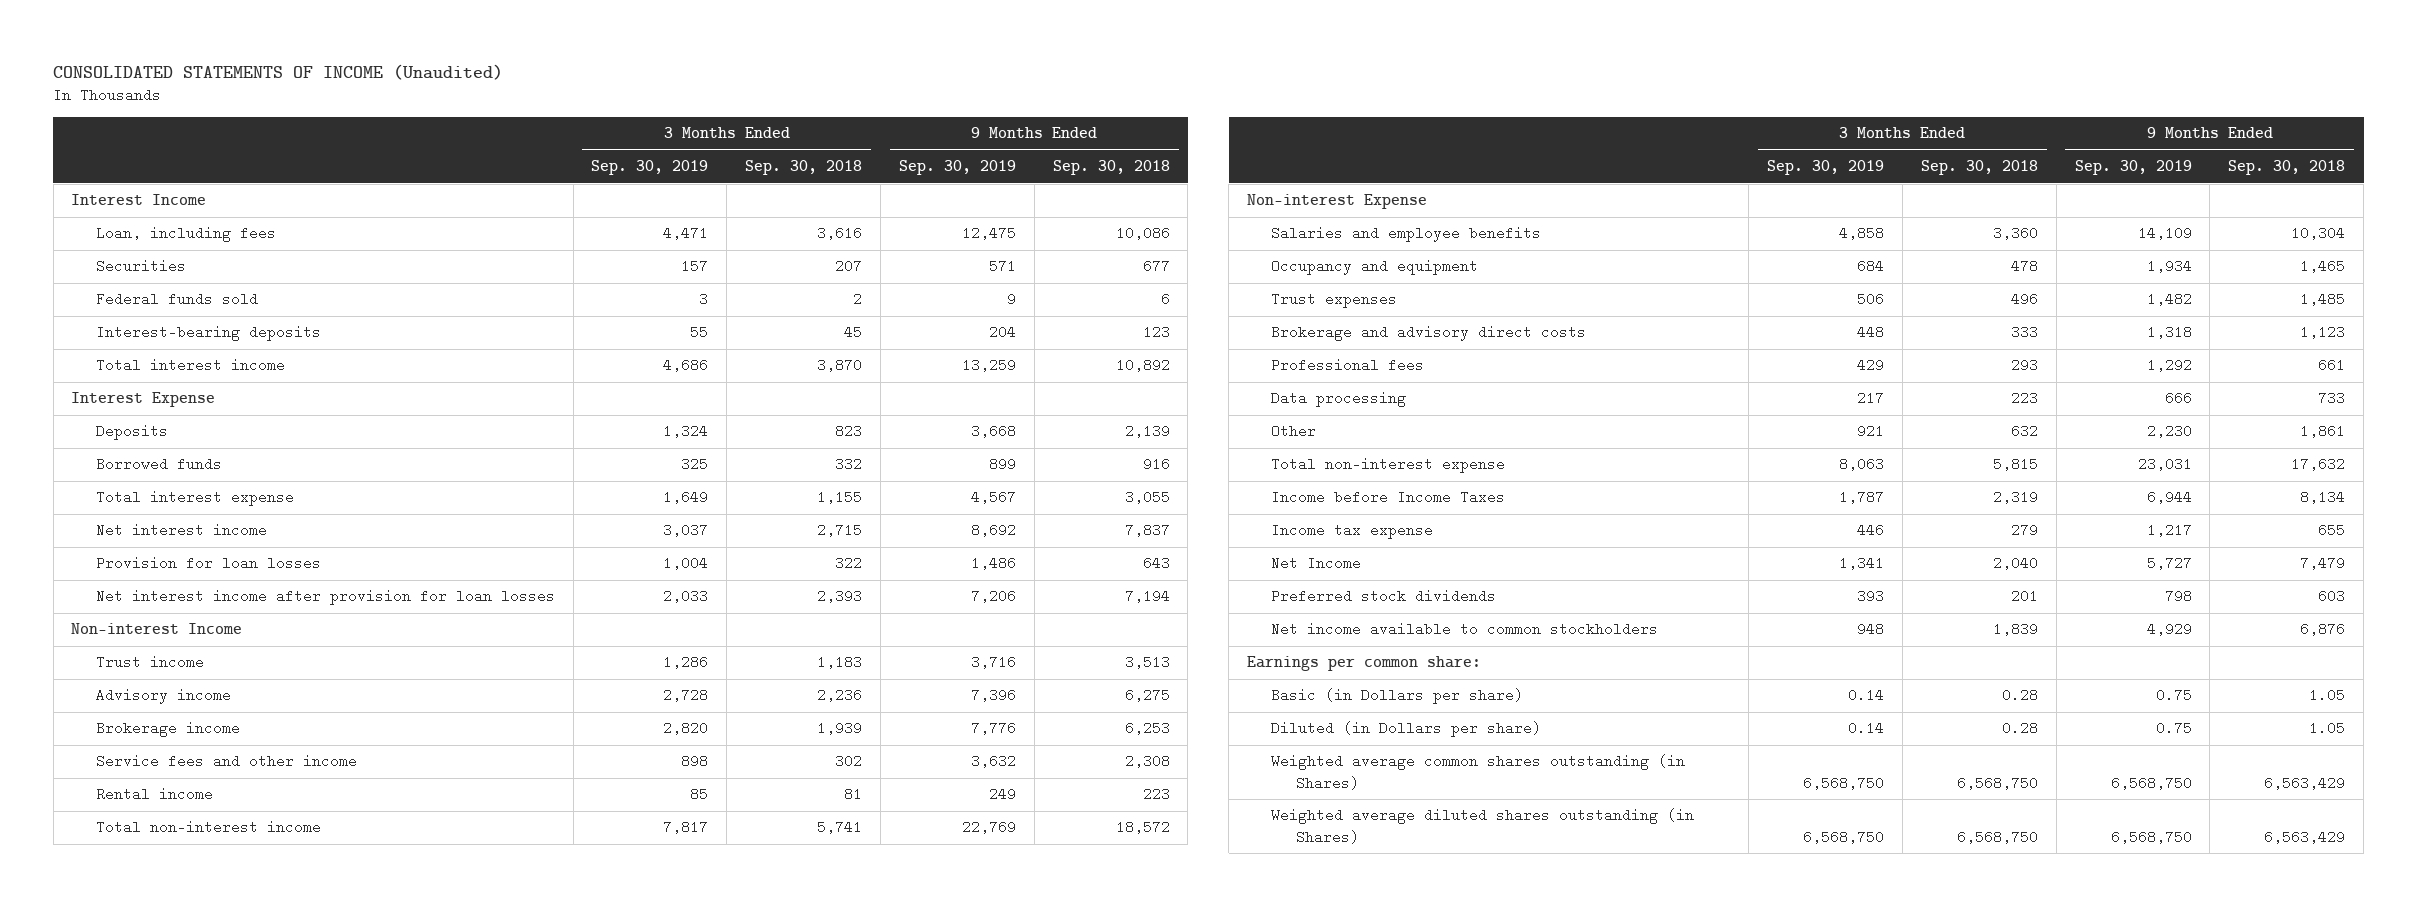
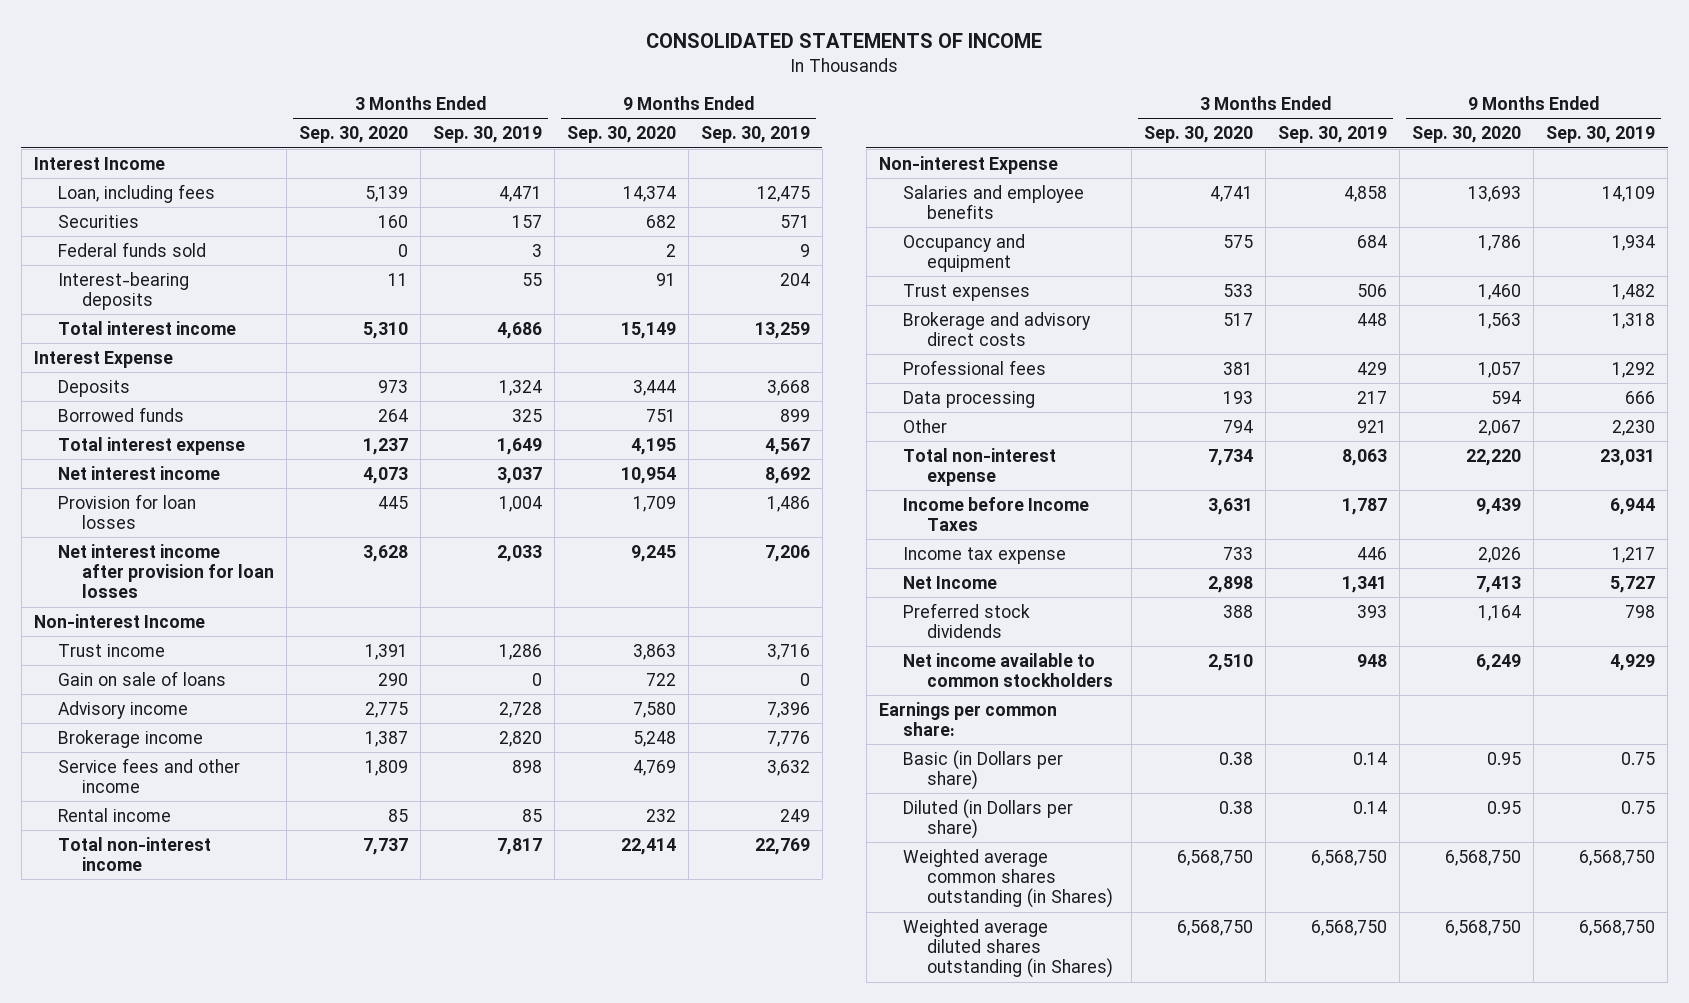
- CONSOLIDATED STATEMENTS OF INCOME (Unaudited)
+ CONSOLIDATED STATEMENTS OF INCOME
- | 3 Months Ended Sep. 30, 2019 | 3 Months Ended Sep. 30, 2018 | 9 Months Ended Sep. 30, 2019 | 9 Months Ended Sep. 30, 2018
+ | 3 Months Ended Sep. 30, 2020 | 3 Months Ended Sep. 30, 2019 | 9 Months Ended Sep. 30, 2020 | 9 Months Ended Sep. 30, 2019
+ Gain on sale of loans | 290 | 0 | 722 | 0

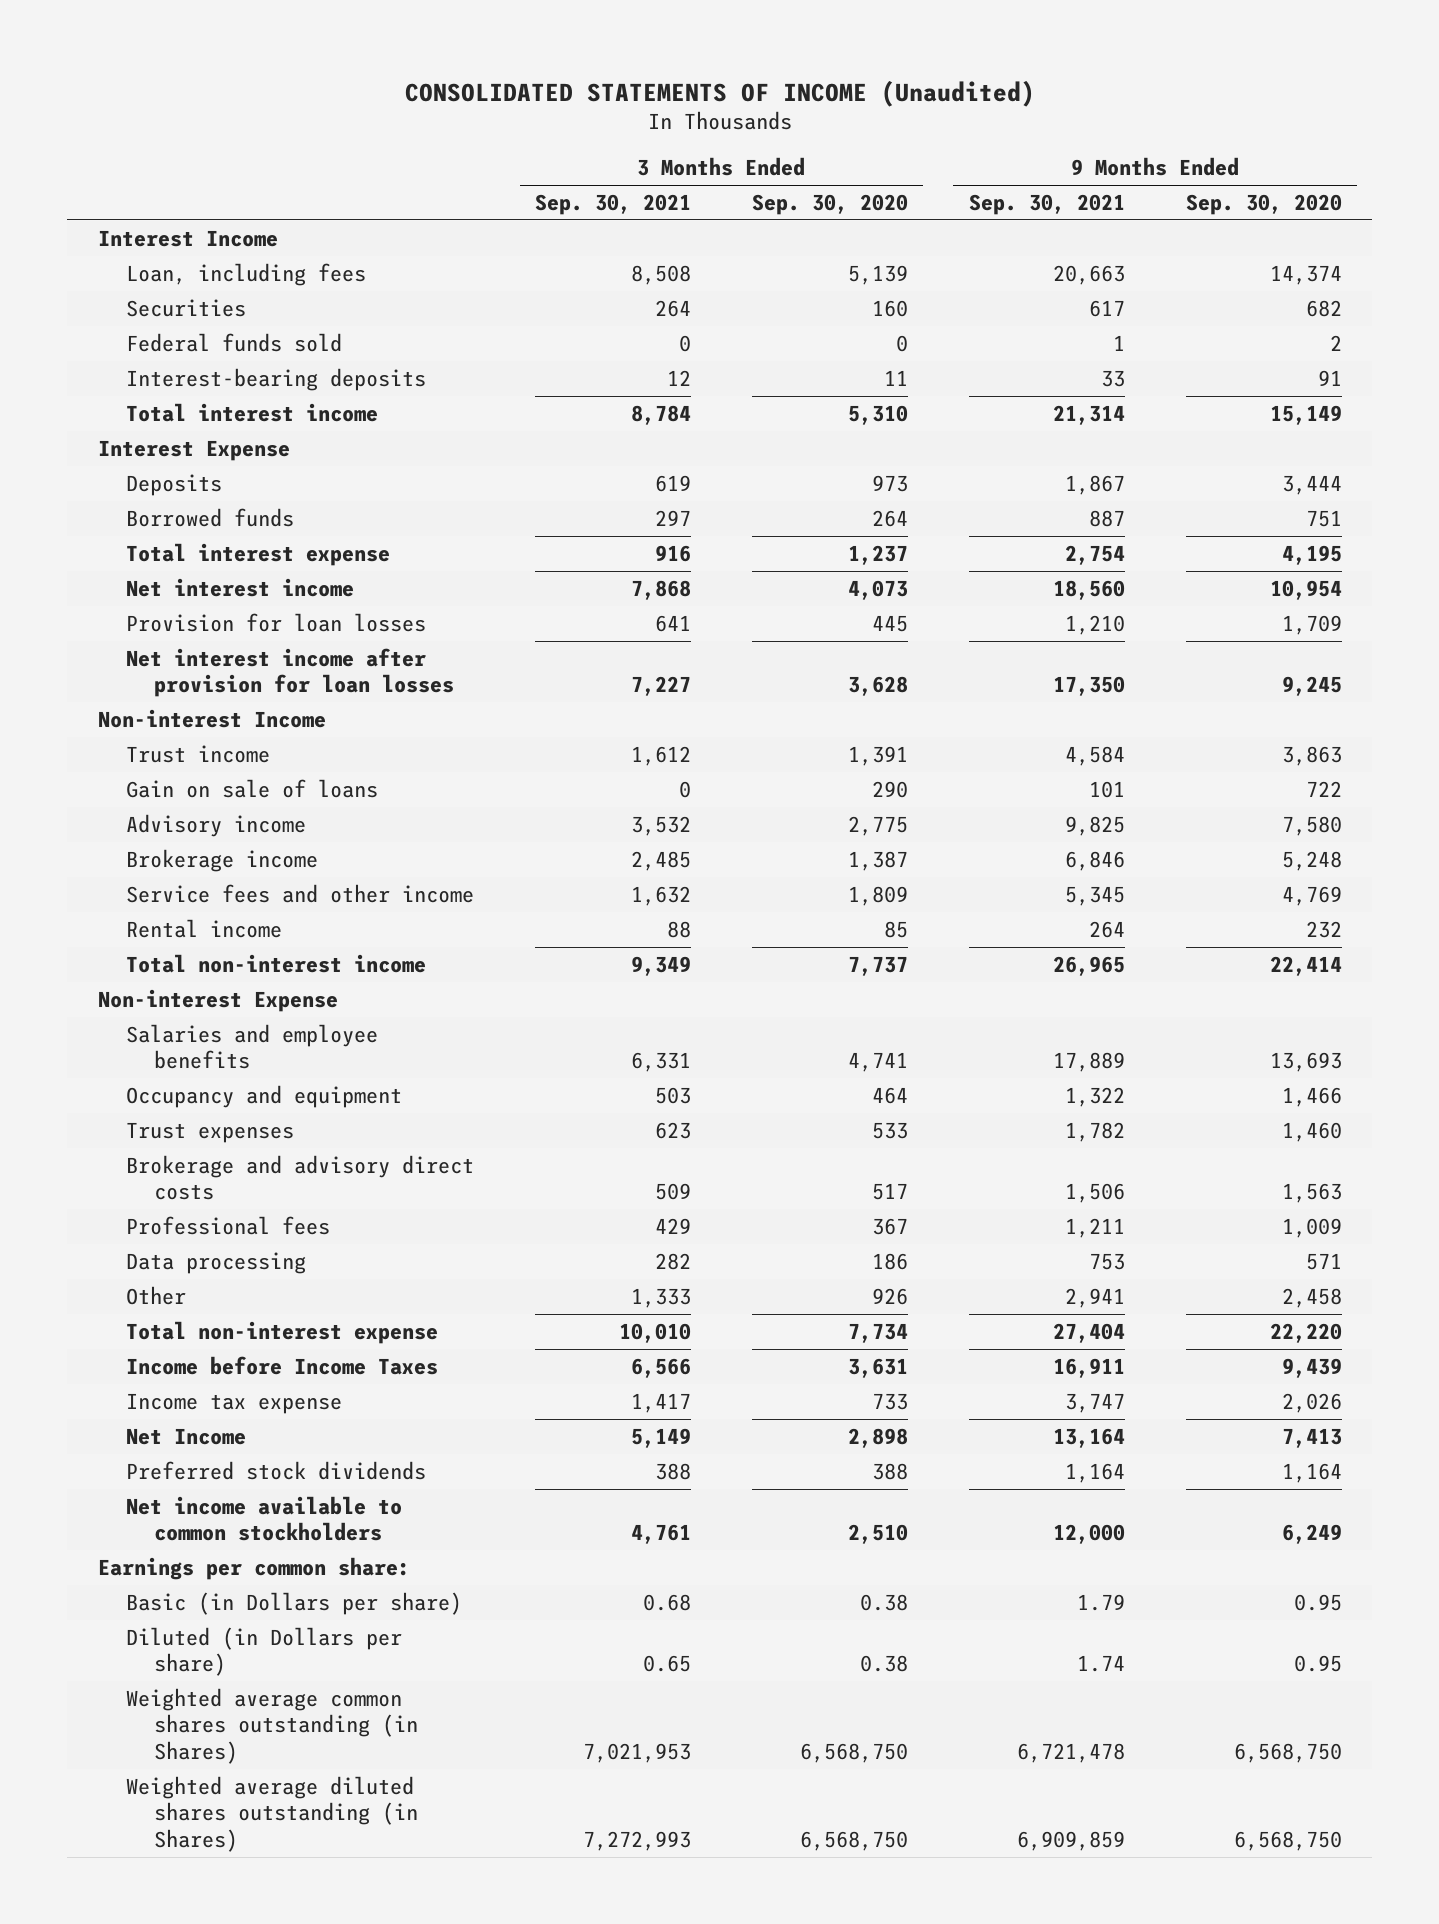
- CONSOLIDATED STATEMENTS OF INCOME
+ CONSOLIDATED STATEMENTS OF INCOME (Unaudited)
- | 3 Months Ended Sep. 30, 2020 | 3 Months Ended Sep. 30, 2019 | 9 Months Ended Sep. 30, 2020 | 9 Months Ended Sep. 30, 2019
+ | 3 Months Ended Sep. 30, 2021 | 3 Months Ended Sep. 30, 2020 | 9 Months Ended Sep. 30, 2021 | 9 Months Ended Sep. 30, 2020
- Occupancy and equipment | 575 | 684 | 1,786 | 1,934
+ Occupancy and equipment | 503 | 464 | 1,322 | 1,466
- Professional fees | 381 | 429 | 1,057 | 1,292
- Data processing | 193 | 217 | 594 | 666
- Other | 794 | 921 | 2,067 | 2,230
+ Professional fees | 429 | 367 | 1,211 | 1,009
+ Data processing | 282 | 186 | 753 | 571
+ Other | 1,333 | 926 | 2,941 | 2,458

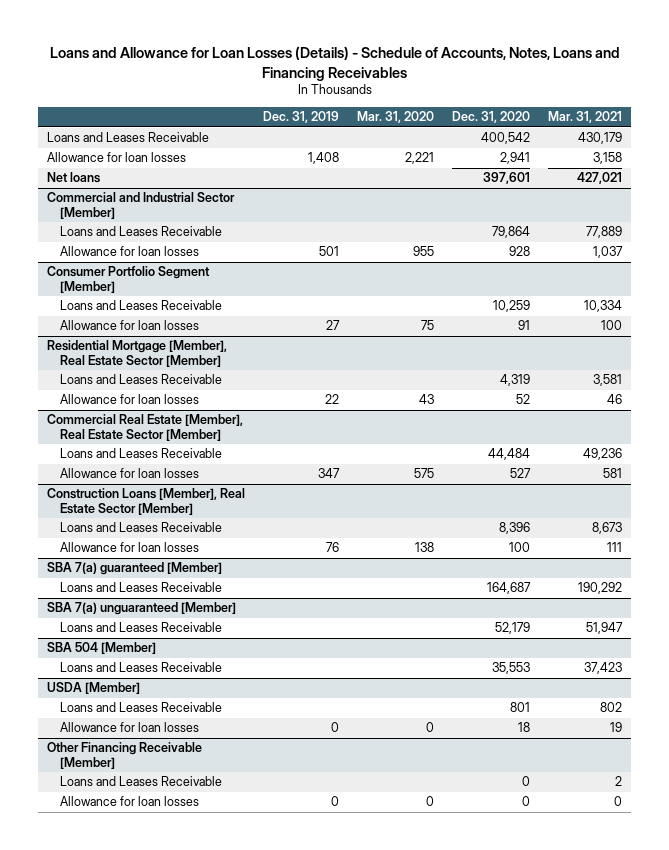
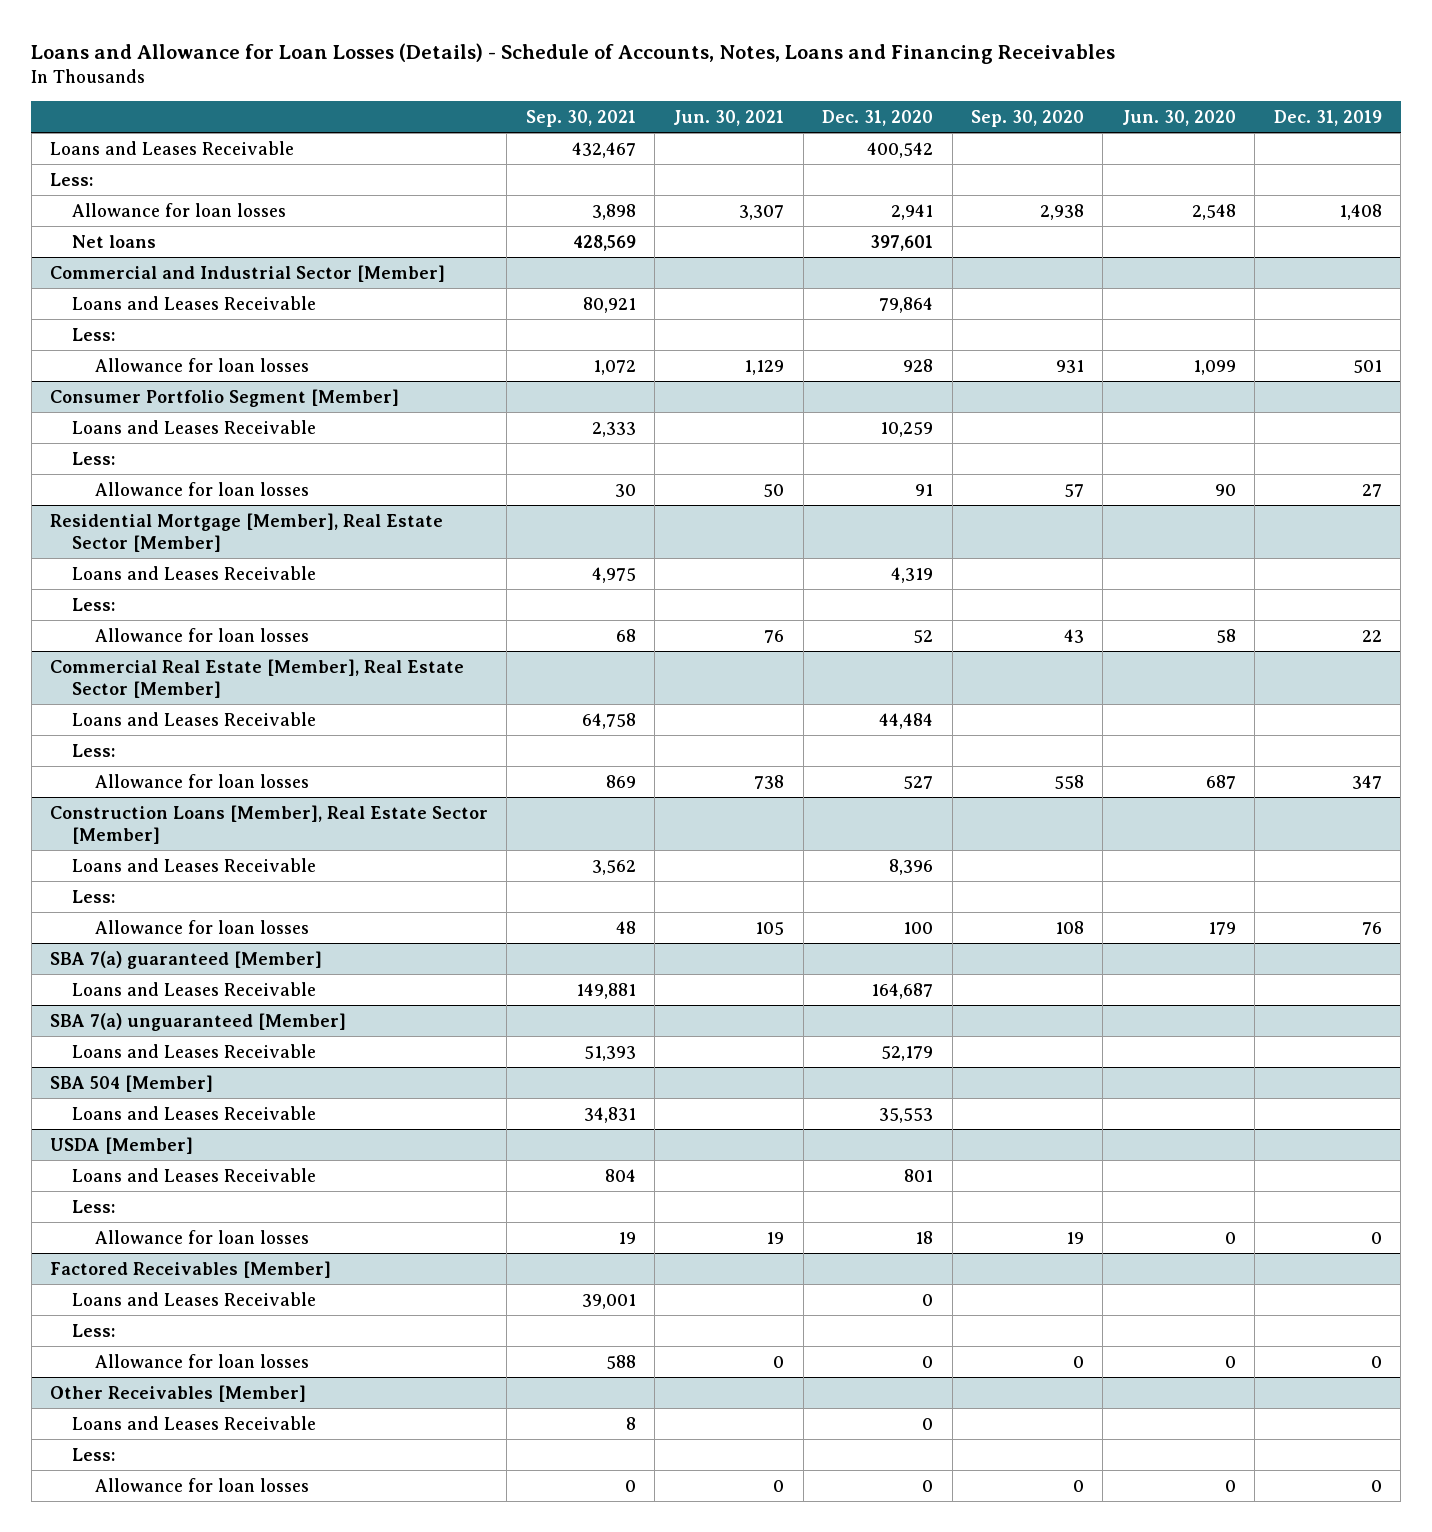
- | Dec. 31, 2019 | Mar. 31, 2020 | Dec. 31, 2020 | Mar. 31, 2021
+ | Sep. 30, 2021 | Jun. 30, 2021 | Dec. 31, 2020 | Sep. 30, 2020 | Jun. 30, 2020 | Dec. 31, 2019
+ Less:
@ Commercial and Industrial Sector [Member]
+ Less:
@ Consumer Portfolio Segment [Member]
+ Less:
@ Residential Mortgage [Member], Real Estate Sector [Member]
+ Less:
@ Commercial Real Estate [Member], Real Estate Sector [Member]
+ Less:
@ Construction Loans [Member], Real Estate Sector [Member]
+ Less:
@ USDA [Member]
+ Less:
- Other Financing Receivable [Member]
+ Factored Receivables [Member]
+ Less:
+ Other Receivables [Member]
+ Loans and Leases Receivable | 8 | | 0 | | |
+ Less:
+ Allowance for loan losses | 0 | 0 | 0 | 0 | 0 | 0

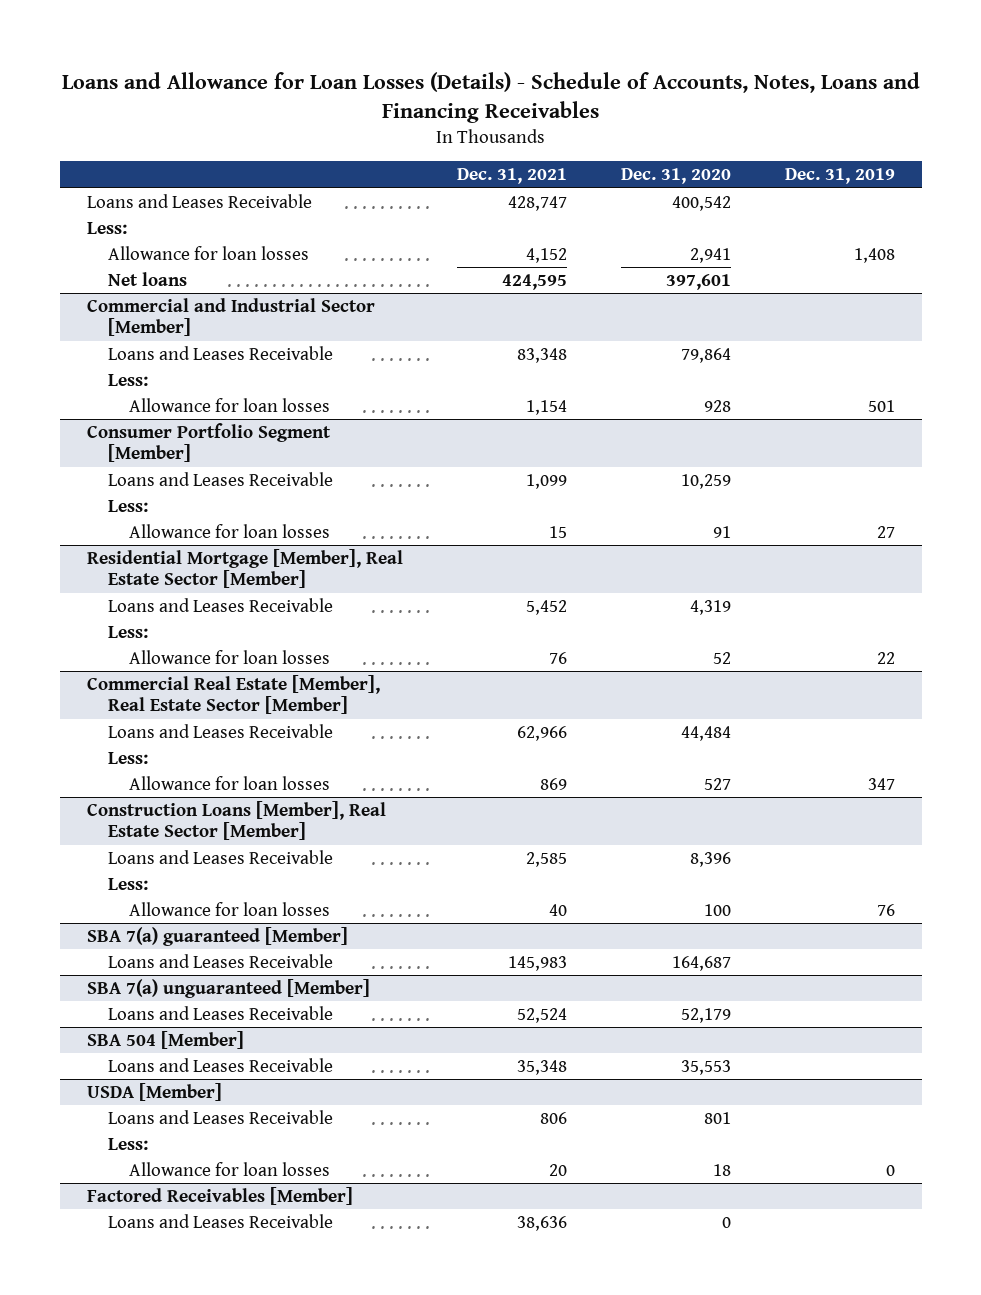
- | Sep. 30, 2021 | Jun. 30, 2021 | Dec. 31, 2020 | Sep. 30, 2020 | Jun. 30, 2020 | Dec. 31, 2019
+ | Dec. 31, 2021 | Dec. 31, 2020 | Dec. 31, 2019
@ Factored Receivables [Member]
- Less:
- Allowance for loan losses | 588 | 0 | 0 | 0 | 0 | 0
- Other Receivables [Member]
- Loans and Leases Receivable | 8 | | 0 | | |
- Less:
- Allowance for loan losses | 0 | 0 | 0 | 0 | 0 | 0

